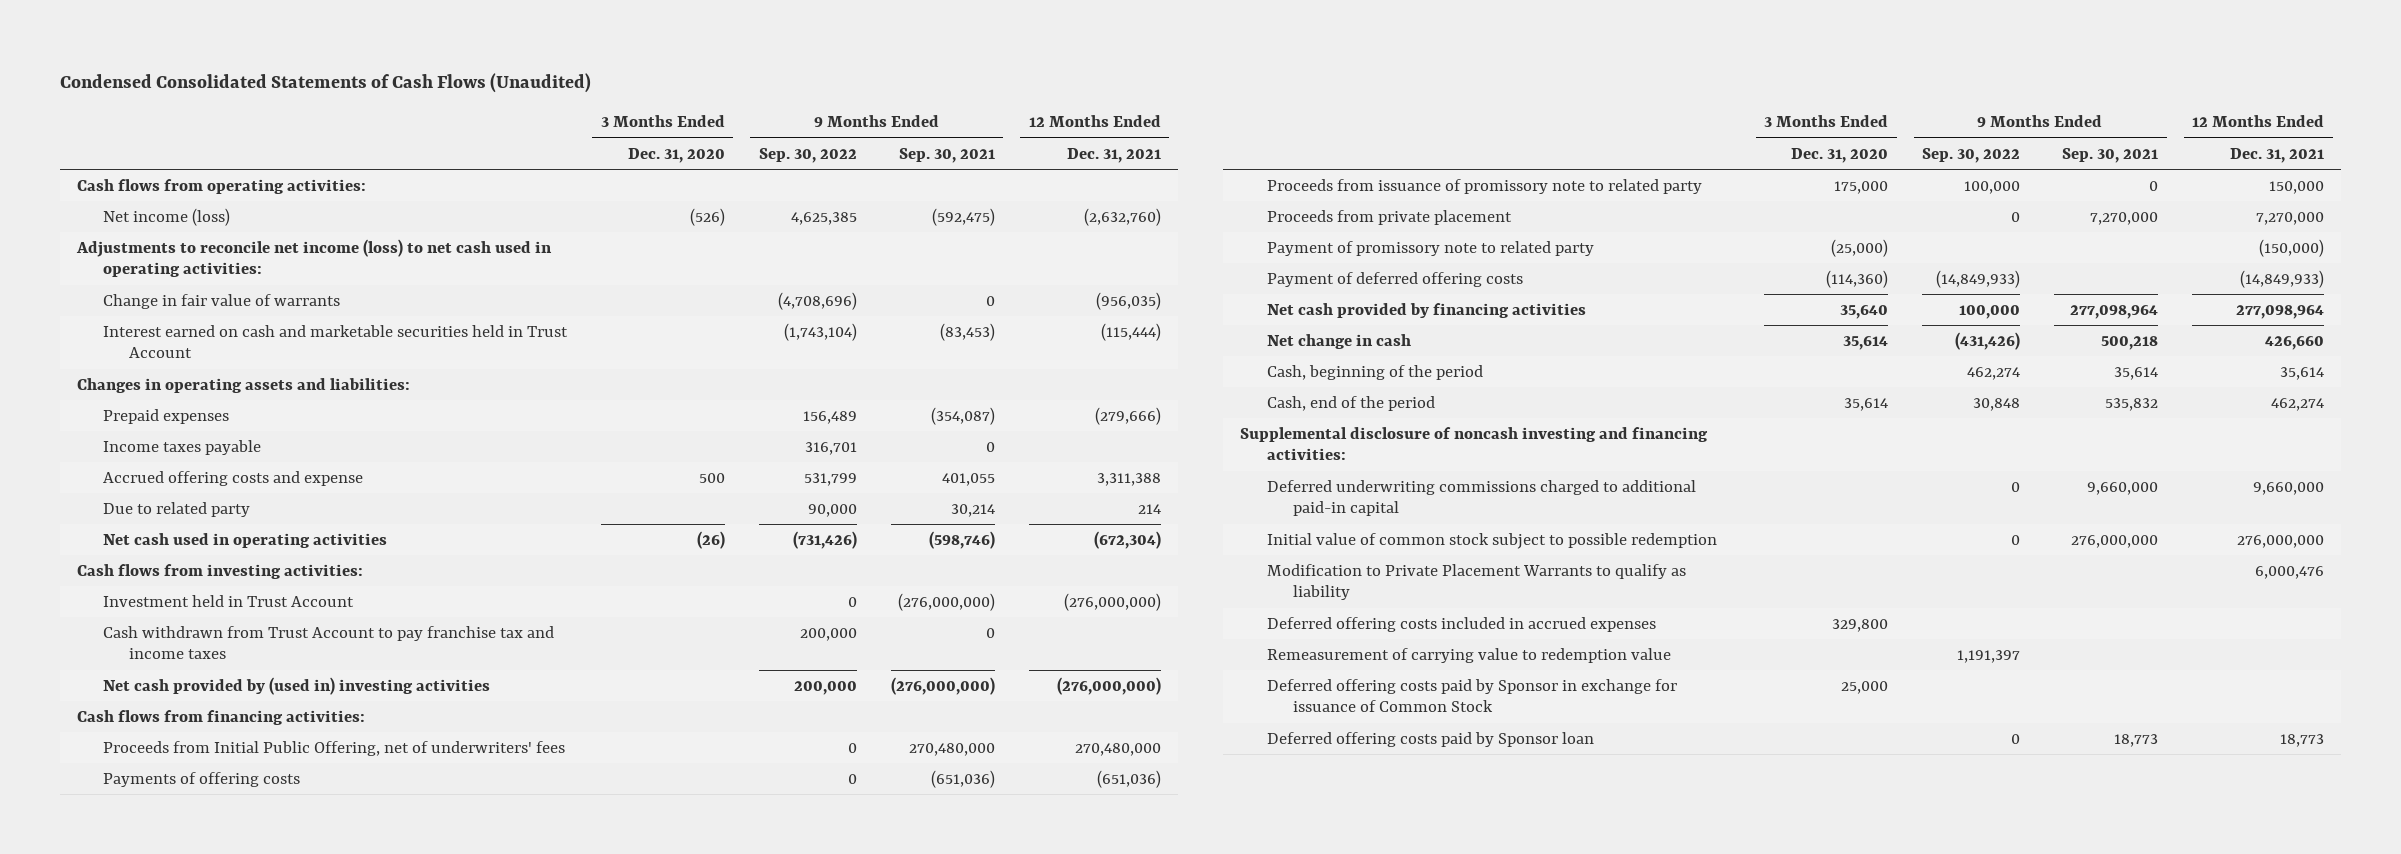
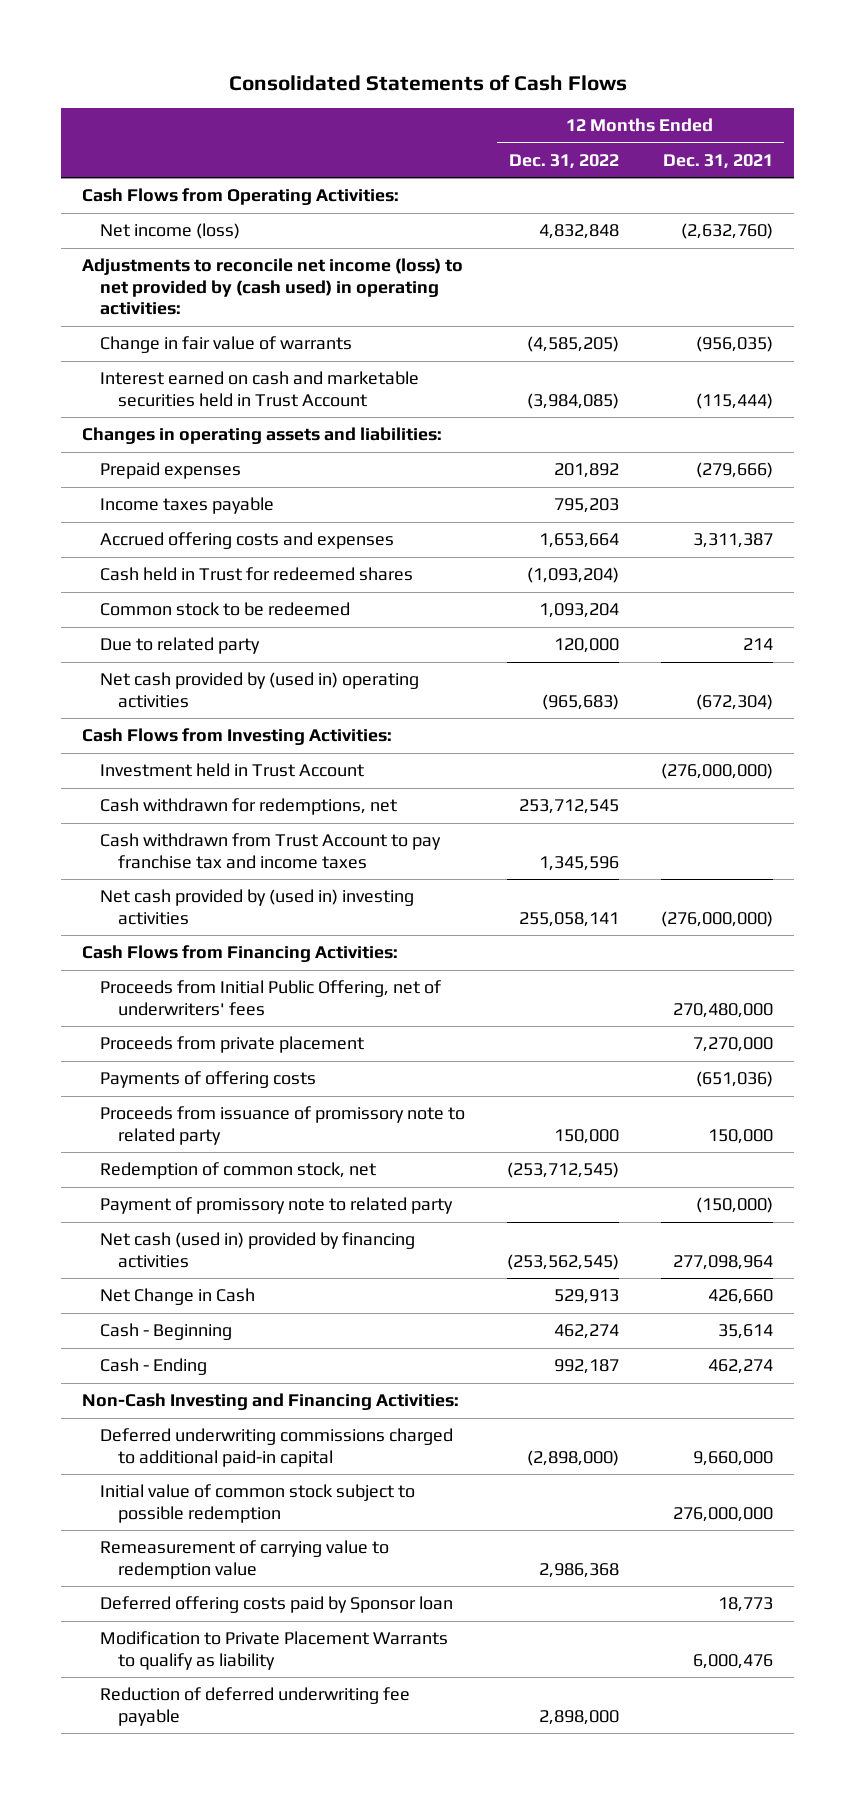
- Condensed Consolidated Statements of Cash Flows (Unaudited)
+ Consolidated Statements of Cash Flows
- | 3 Months Ended Dec. 31, 2020 | 9 Months Ended Sep. 30, 2022 | 9 Months Ended Sep. 30, 2021 | 12 Months Ended Dec. 31, 2021
+ | 12 Months Ended Dec. 31, 2022 | 12 Months Ended Dec. 31, 2021
- Cash flows from operating activities:
+ Cash Flows from Operating Activities:
- Adjustments to reconcile net income (loss) to net cash used in operating activities:
+ Adjustments to reconcile net income (loss) to net provided by (cash used) in operating activities:
- Accrued offering costs and expense | 500 | 531,799 | 401,055 | 3,311,388
+ Accrued offering costs and expenses | 1,653,664 | 3,311,387
+ Cash held in Trust for redeemed shares | (1,093,204) |
+ Common stock to be redeemed | 1,093,204 |
- Net cash used in operating activities | (26) | (731,426) | (598,746) | (672,304)
- Cash flows from investing activities:
+ Net cash provided by (used in) operating activities | (965,683) | (672,304)
+ Cash Flows from Investing Activities:
+ Cash withdrawn for redemptions, net | 253,712,545 |
- Cash flows from financing activities:
+ Cash Flows from Financing Activities:
moved up: Proceeds from private placement | | 7,270,000
+ Redemption of common stock, net | (253,712,545) |
- Payment of deferred offering costs | (114,360) | (14,849,933) | | (14,849,933)
- Net cash provided by financing activities | 35,640 | 100,000 | 277,098,964 | 277,098,964
- Net change in cash | 35,614 | (431,426) | 500,218 | 426,660
- Cash, beginning of the period | | 462,274 | 35,614 | 35,614
- Cash, end of the period | 35,614 | 30,848 | 535,832 | 462,274
- Supplemental disclosure of noncash investing and financing activities:
+ Net cash (used in) provided by financing activities | (253,562,545) | 277,098,964
+ Net Change in Cash | 529,913 | 426,660
+ Cash - Beginning | 462,274 | 35,614
+ Cash - Ending | 992,187 | 462,274
+ Non-Cash Investing and Financing Activities:
- Deferred offering costs included in accrued expenses | 329,800 | | |
- Deferred offering costs paid by Sponsor in exchange for issuance of Common Stock | 25,000 | | |
moved down: Modification to Private Placement Warrants to qualify as liability | | 6,000,476
+ Reduction of deferred underwriting fee payable | 2,898,000 |

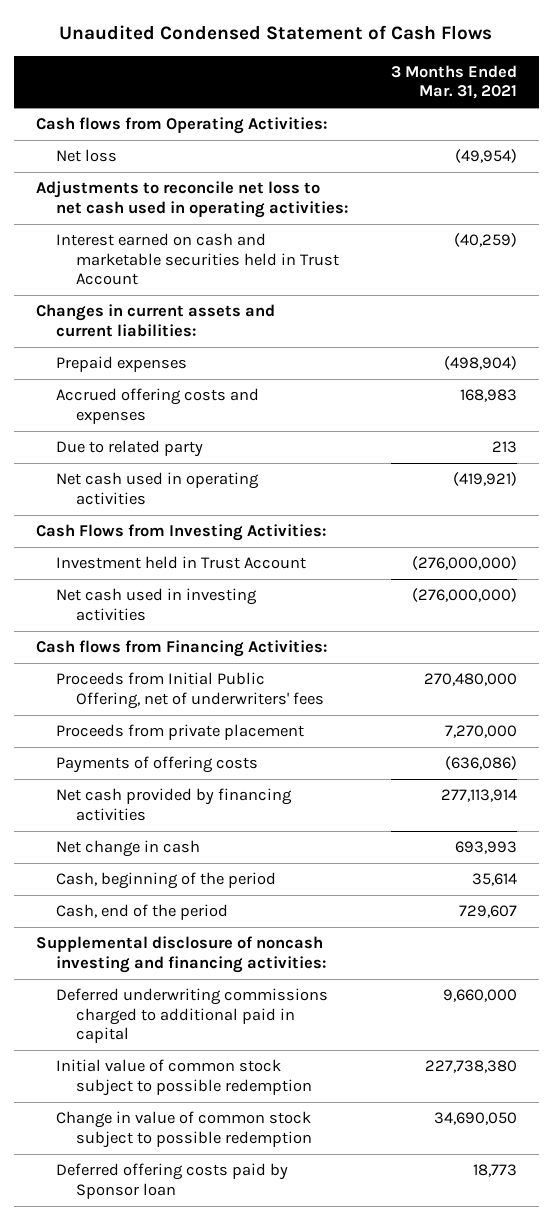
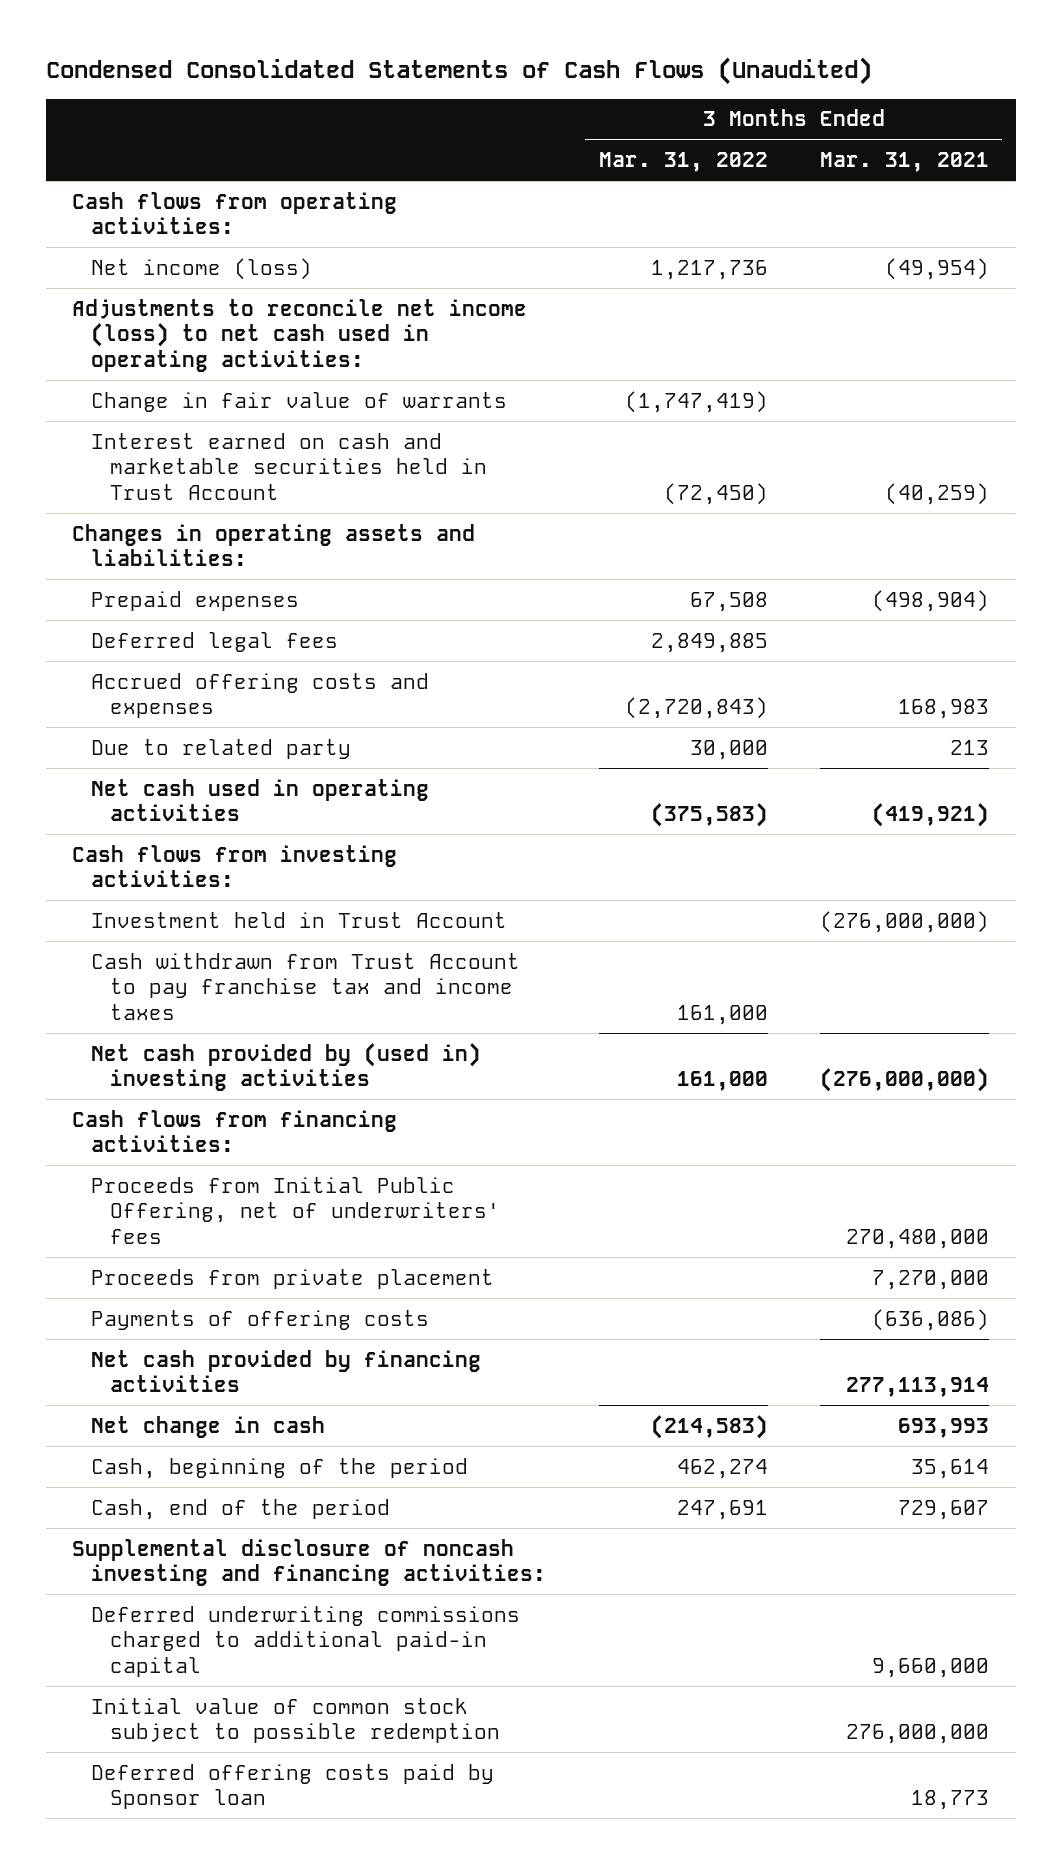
- Unaudited Condensed Statement of Cash Flows
+ Condensed Consolidated Statements of Cash Flows (Unaudited)
- | 3 Months Ended Mar. 31, 2021
+ | 3 Months Ended Mar. 31, 2022 | 3 Months Ended Mar. 31, 2021
- Cash flows from Operating Activities:
- Net loss | (49,954)
- Adjustments to reconcile net loss to net cash used in operating activities:
+ Cash flows from operating activities:
+ Net income (loss) | 1,217,736 | (49,954)
+ Adjustments to reconcile net income (loss) to net cash used in operating activities:
+ Change in fair value of warrants | (1,747,419) |
- Changes in current assets and current liabilities:
+ Changes in operating assets and liabilities:
+ Deferred legal fees | 2,849,885 |
- Cash Flows from Investing Activities:
+ Cash flows from investing activities:
- Net cash used in investing activities | (276,000,000)
- Cash flows from Financing Activities:
+ Cash withdrawn from Trust Account to pay franchise tax and income taxes | 161,000 |
+ Net cash provided by (used in) investing activities | 161,000 | (276,000,000)
+ Cash flows from financing activities:
- Deferred underwriting commissions charged to additional paid in capital | 9,660,000
- Initial value of common stock subject to possible redemption | 227,738,380
- Change in value of common stock subject to possible redemption | 34,690,050
+ Deferred underwriting commissions charged to additional paid-in capital | | 9,660,000
+ Initial value of common stock subject to possible redemption | | 276,000,000

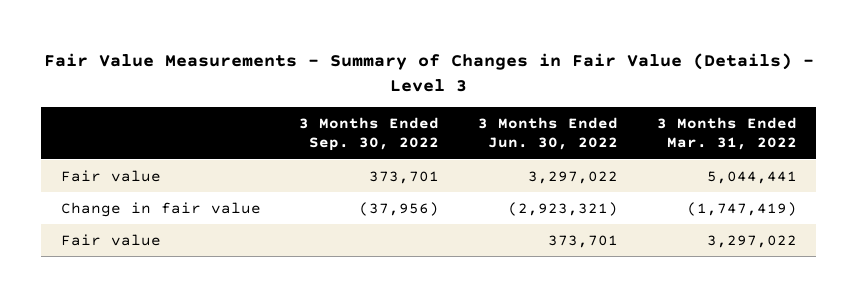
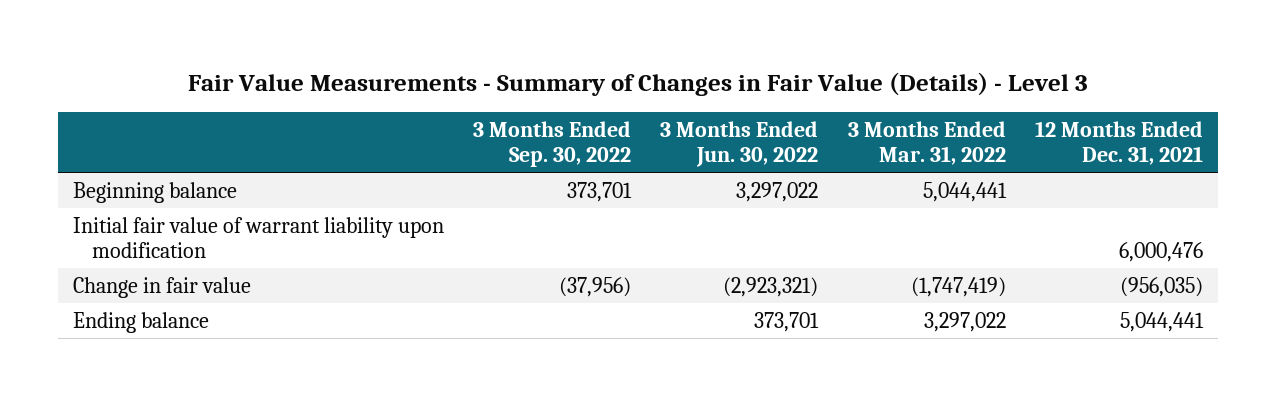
- | 3 Months Ended Sep. 30, 2022 | 3 Months Ended Jun. 30, 2022 | 3 Months Ended Mar. 31, 2022
+ | 3 Months Ended Sep. 30, 2022 | 3 Months Ended Jun. 30, 2022 | 3 Months Ended Mar. 31, 2022 | 12 Months Ended Dec. 31, 2021
- Fair value | 373,701 | 3,297,022 | 5,044,441
+ Beginning balance | 373,701 | 3,297,022 | 5,044,441 |
+ Initial fair value of warrant liability upon modification | | | | 6,000,476
- Fair value | | 373,701 | 3,297,022
+ Ending balance | | 373,701 | 3,297,022 | 5,044,441

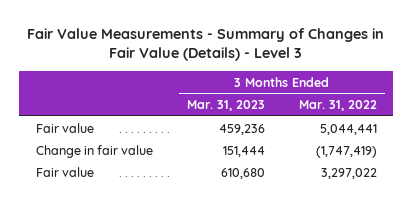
- | 3 Months Ended Sep. 30, 2022 | 3 Months Ended Jun. 30, 2022 | 3 Months Ended Mar. 31, 2022 | 12 Months Ended Dec. 31, 2021
+ | 3 Months Ended Mar. 31, 2023 | 3 Months Ended Mar. 31, 2022
- Beginning balance | 373,701 | 3,297,022 | 5,044,441 |
- Initial fair value of warrant liability upon modification | | | | 6,000,476
+ Fair value | 459,236 | 5,044,441
- Ending balance | | 373,701 | 3,297,022 | 5,044,441
+ Fair value | 610,680 | 3,297,022

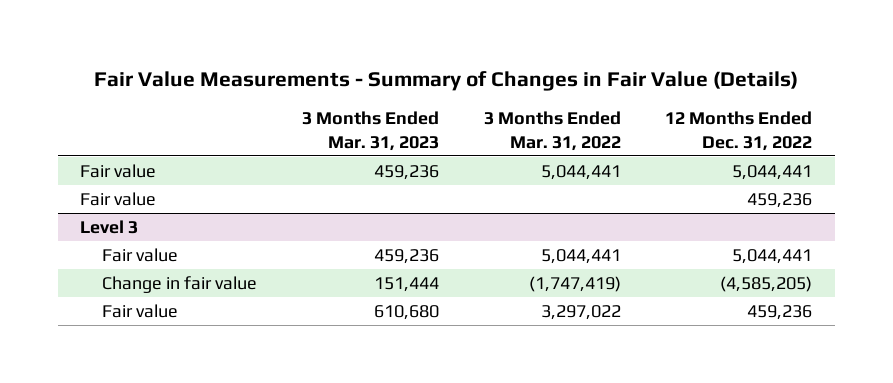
- Fair Value Measurements - Summary of Changes in Fair Value (Details) - Level 3
+ Fair Value Measurements - Summary of Changes in Fair Value (Details)
- | 3 Months Ended Mar. 31, 2023 | 3 Months Ended Mar. 31, 2022
+ | 3 Months Ended Mar. 31, 2023 | 3 Months Ended Mar. 31, 2022 | 12 Months Ended Dec. 31, 2022
+ Fair value | | | 459,236
+ Level 3
+ Fair value | 459,236 | 5,044,441 | 5,044,441

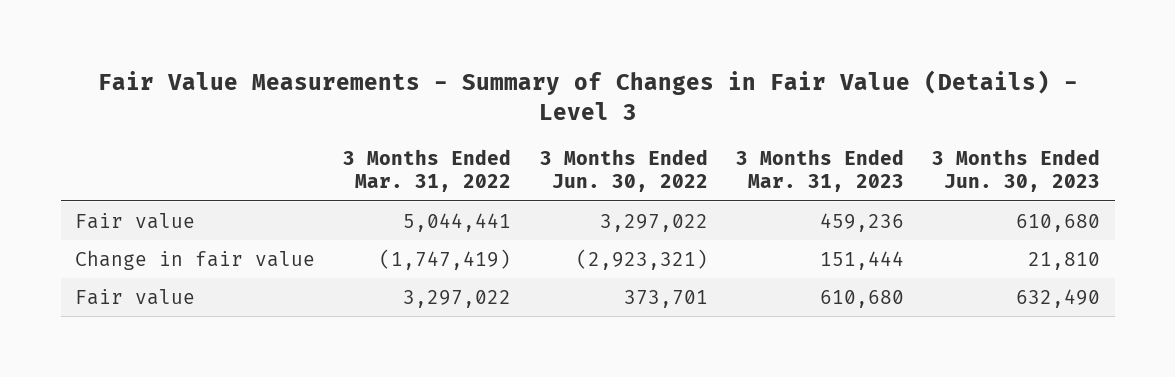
- Fair Value Measurements - Summary of Changes in Fair Value (Details)
+ Fair Value Measurements - Summary of Changes in Fair Value (Details) - Level 3
- | 3 Months Ended Mar. 31, 2023 | 3 Months Ended Mar. 31, 2022 | 12 Months Ended Dec. 31, 2022
+ | 3 Months Ended Mar. 31, 2022 | 3 Months Ended Jun. 30, 2022 | 3 Months Ended Mar. 31, 2023 | 3 Months Ended Jun. 30, 2023
- Fair value | | | 459,236
- Level 3
- Fair value | 459,236 | 5,044,441 | 5,044,441

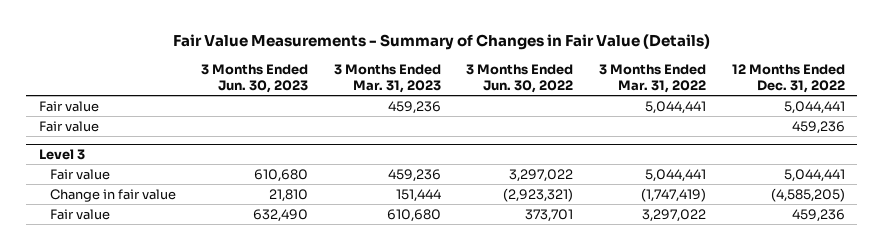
- Fair Value Measurements - Summary of Changes in Fair Value (Details) - Level 3
+ Fair Value Measurements - Summary of Changes in Fair Value (Details)
- | 3 Months Ended Mar. 31, 2022 | 3 Months Ended Jun. 30, 2022 | 3 Months Ended Mar. 31, 2023 | 3 Months Ended Jun. 30, 2023
+ | 3 Months Ended Jun. 30, 2023 | 3 Months Ended Mar. 31, 2023 | 3 Months Ended Jun. 30, 2022 | 3 Months Ended Mar. 31, 2022 | 12 Months Ended Dec. 31, 2022
+ Fair value | | 459,236 | | 5,044,441 | 5,044,441
+ Fair value | | | | | 459,236
+ Level 3

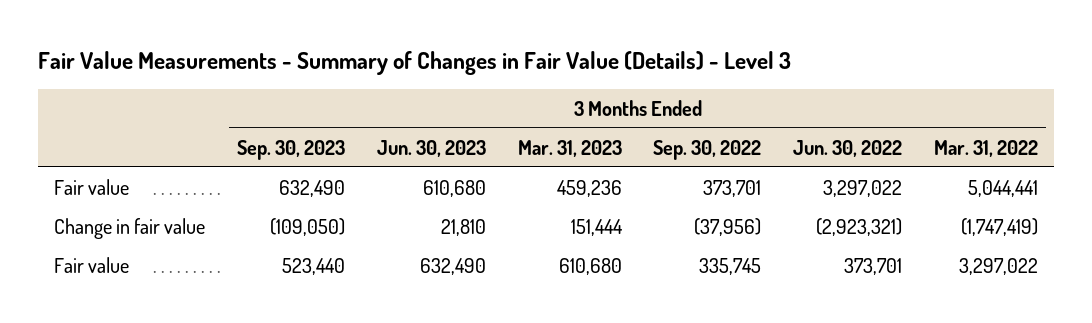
- Fair Value Measurements - Summary of Changes in Fair Value (Details)
+ Fair Value Measurements - Summary of Changes in Fair Value (Details) - Level 3
- | 3 Months Ended Jun. 30, 2023 | 3 Months Ended Mar. 31, 2023 | 3 Months Ended Jun. 30, 2022 | 3 Months Ended Mar. 31, 2022 | 12 Months Ended Dec. 31, 2022
+ | 3 Months Ended Sep. 30, 2023 | 3 Months Ended Jun. 30, 2023 | 3 Months Ended Mar. 31, 2023 | 3 Months Ended Sep. 30, 2022 | 3 Months Ended Jun. 30, 2022 | 3 Months Ended Mar. 31, 2022
- Fair value | | 459,236 | | 5,044,441 | 5,044,441
- Fair value | | | | | 459,236
- Level 3

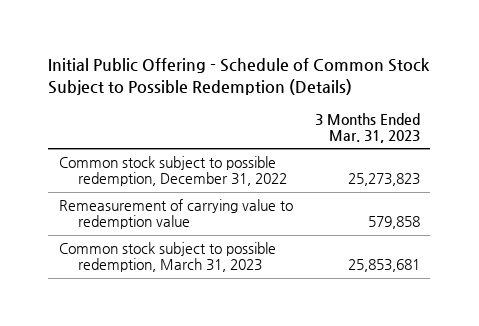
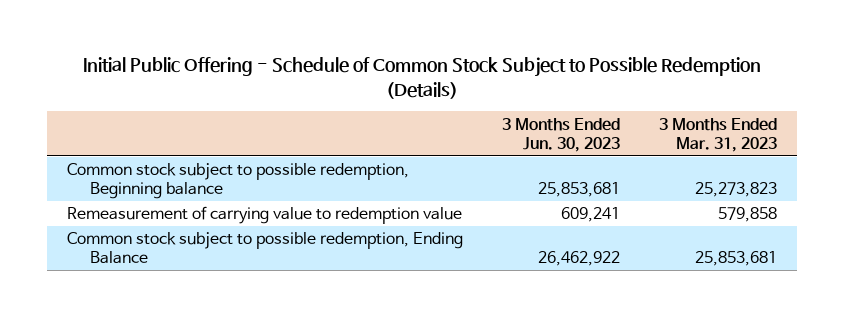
- | 3 Months Ended Mar. 31, 2023
+ | 3 Months Ended Jun. 30, 2023 | 3 Months Ended Mar. 31, 2023
- Common stock subject to possible redemption, December 31, 2022 | 25,273,823
+ Common stock subject to possible redemption, Beginning balance | 25,853,681 | 25,273,823
- Common stock subject to possible redemption, March 31, 2023 | 25,853,681
+ Common stock subject to possible redemption, Ending Balance | 26,462,922 | 25,853,681

